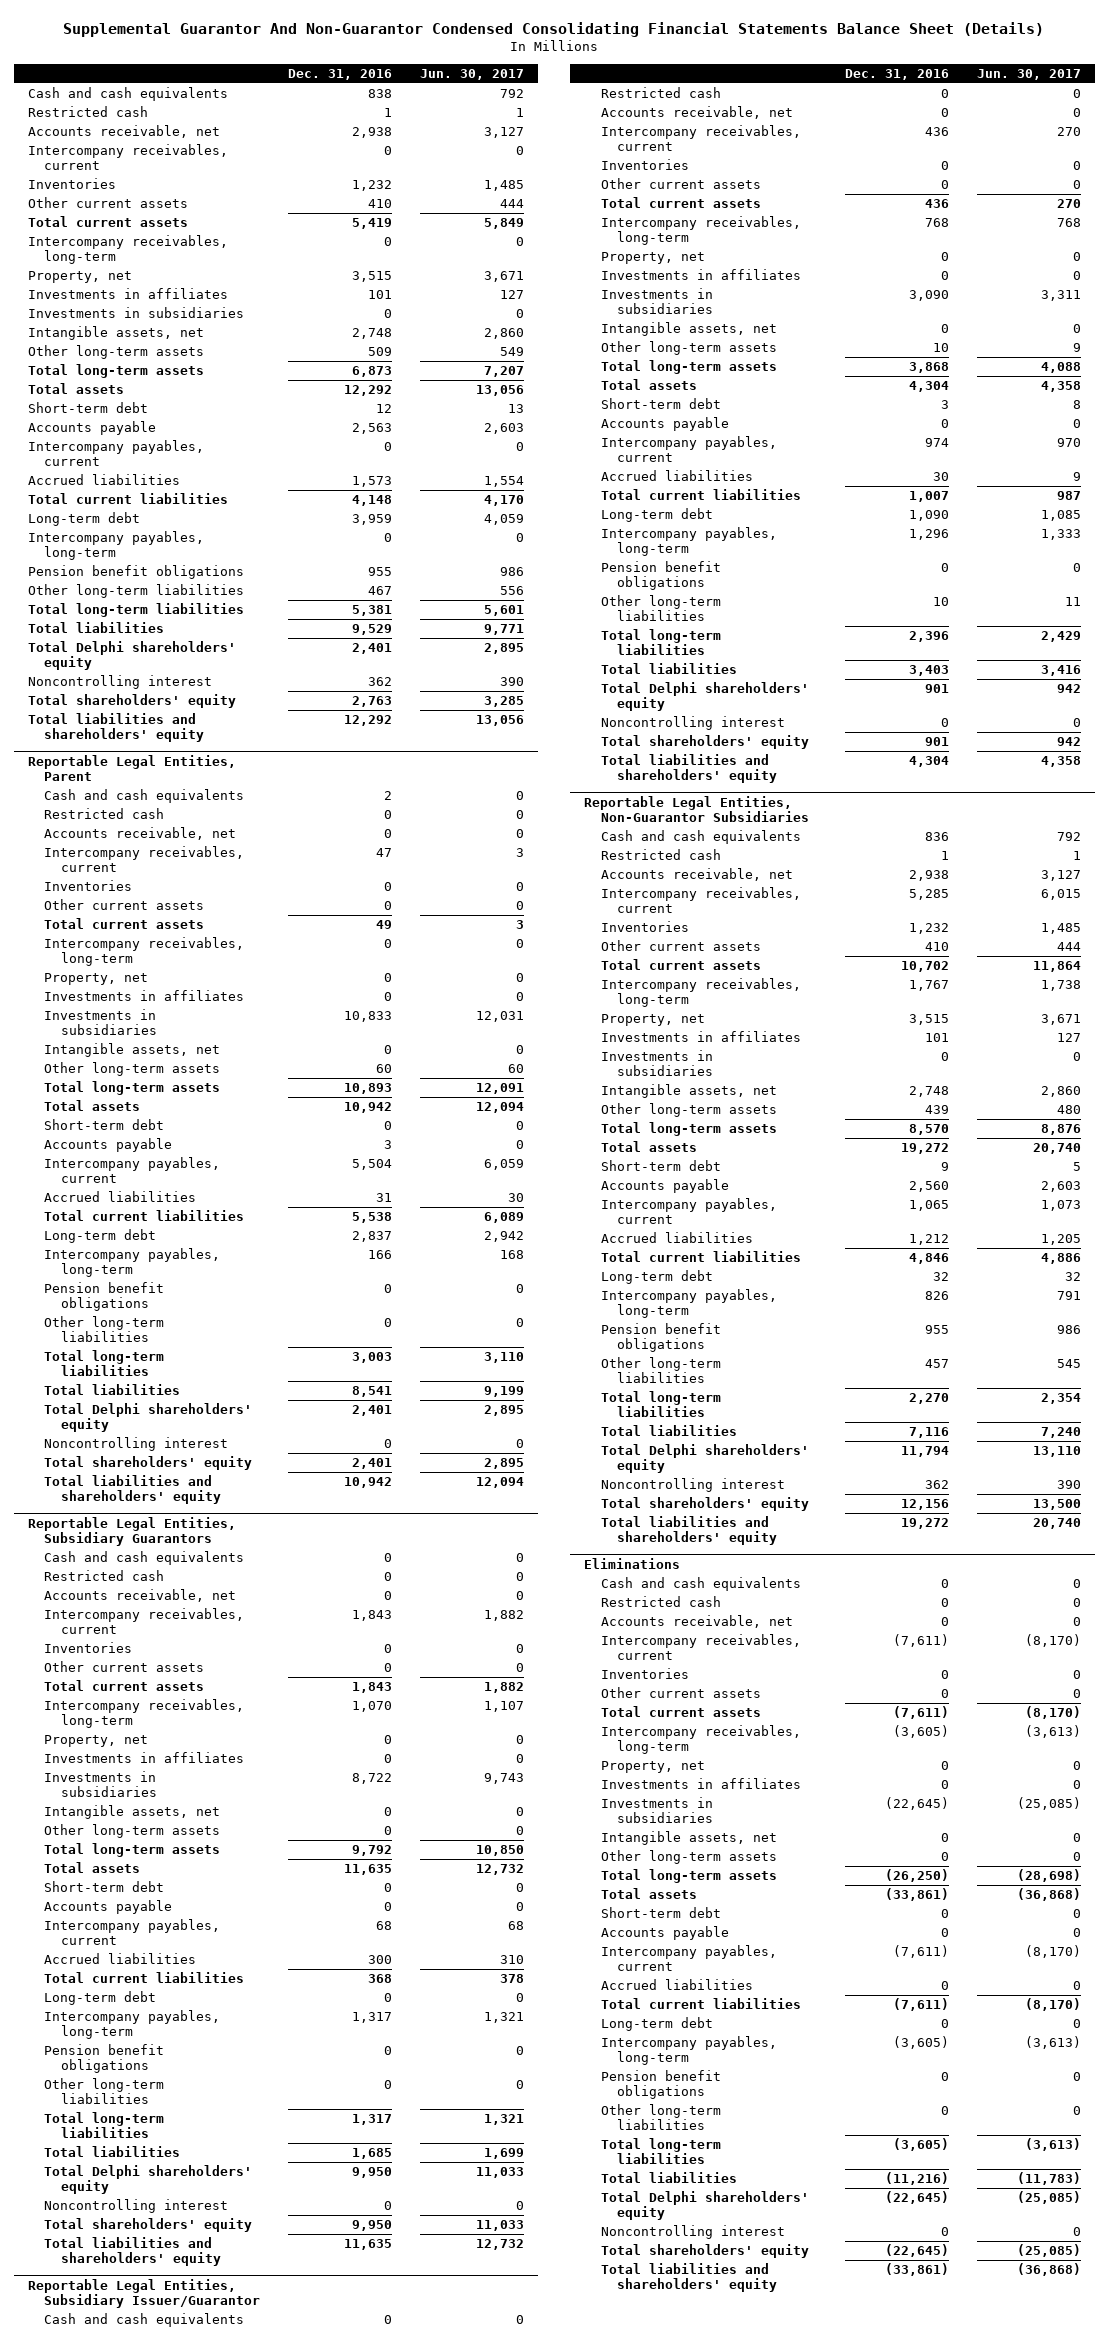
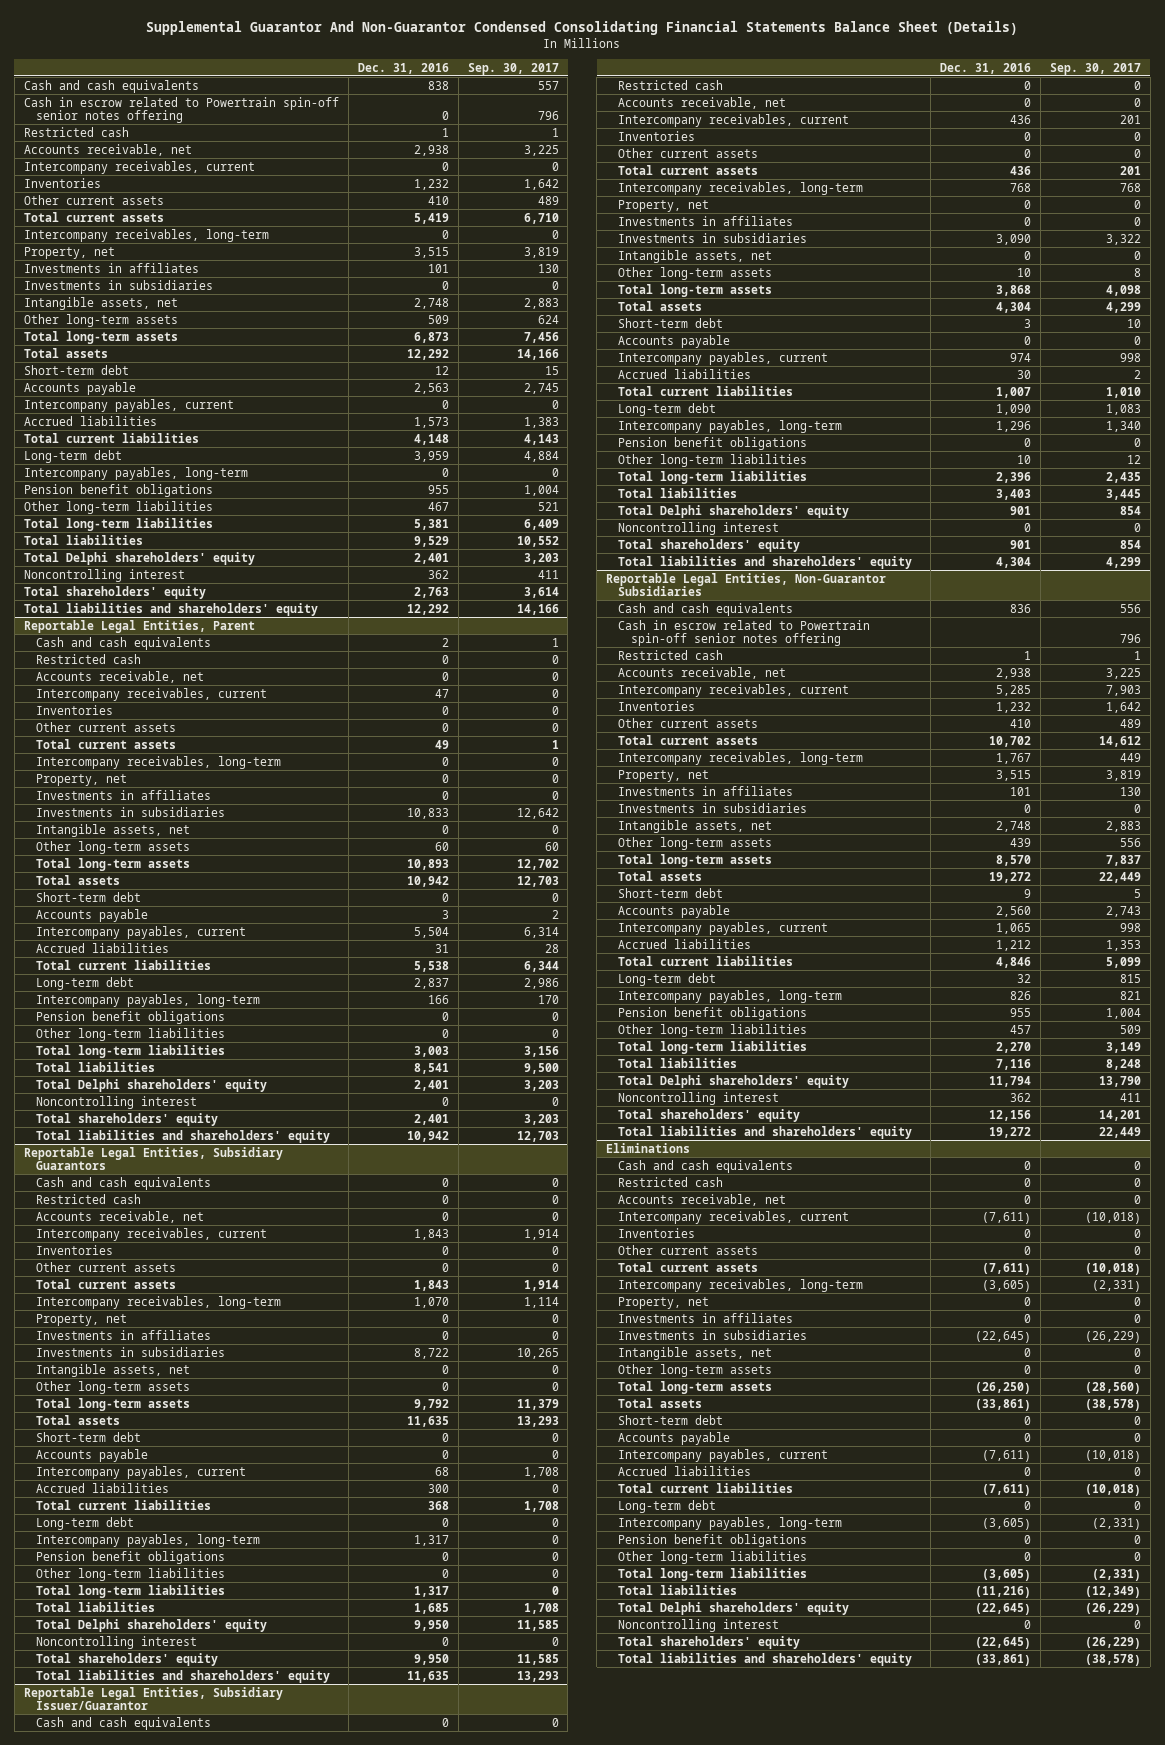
- | Dec. 31, 2016 | Jun. 30, 2017
+ | Dec. 31, 2016 | Sep. 30, 2017
+ Cash in escrow related to Powertrain spin-off senior notes offering | 0 | 796
@ Reportable Legal Entities, Non-Guarantor Subsidiaries
+ Cash in escrow related to Powertrain spin-off senior notes offering | | 796

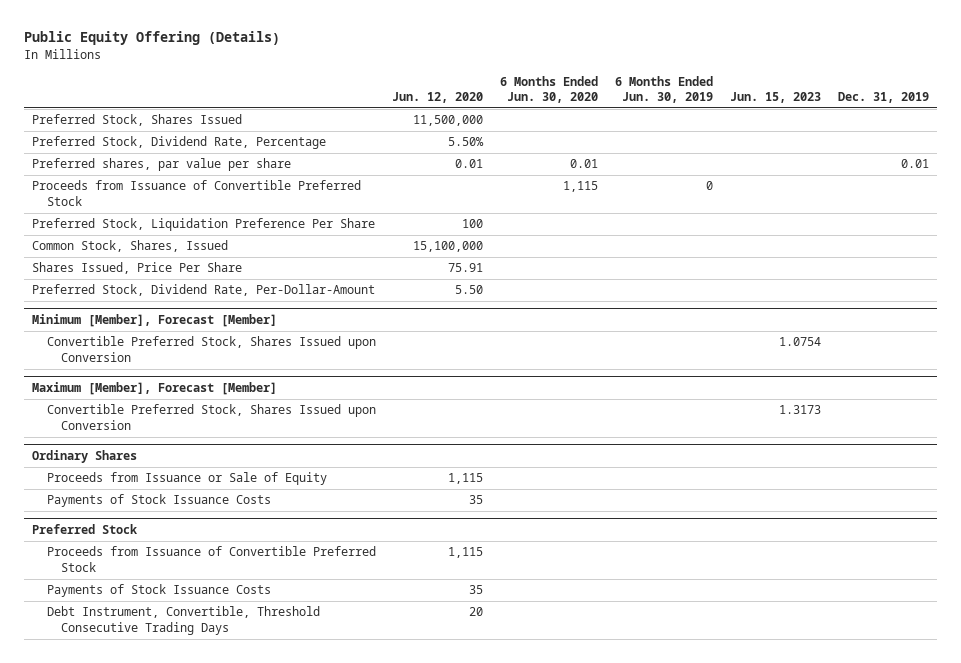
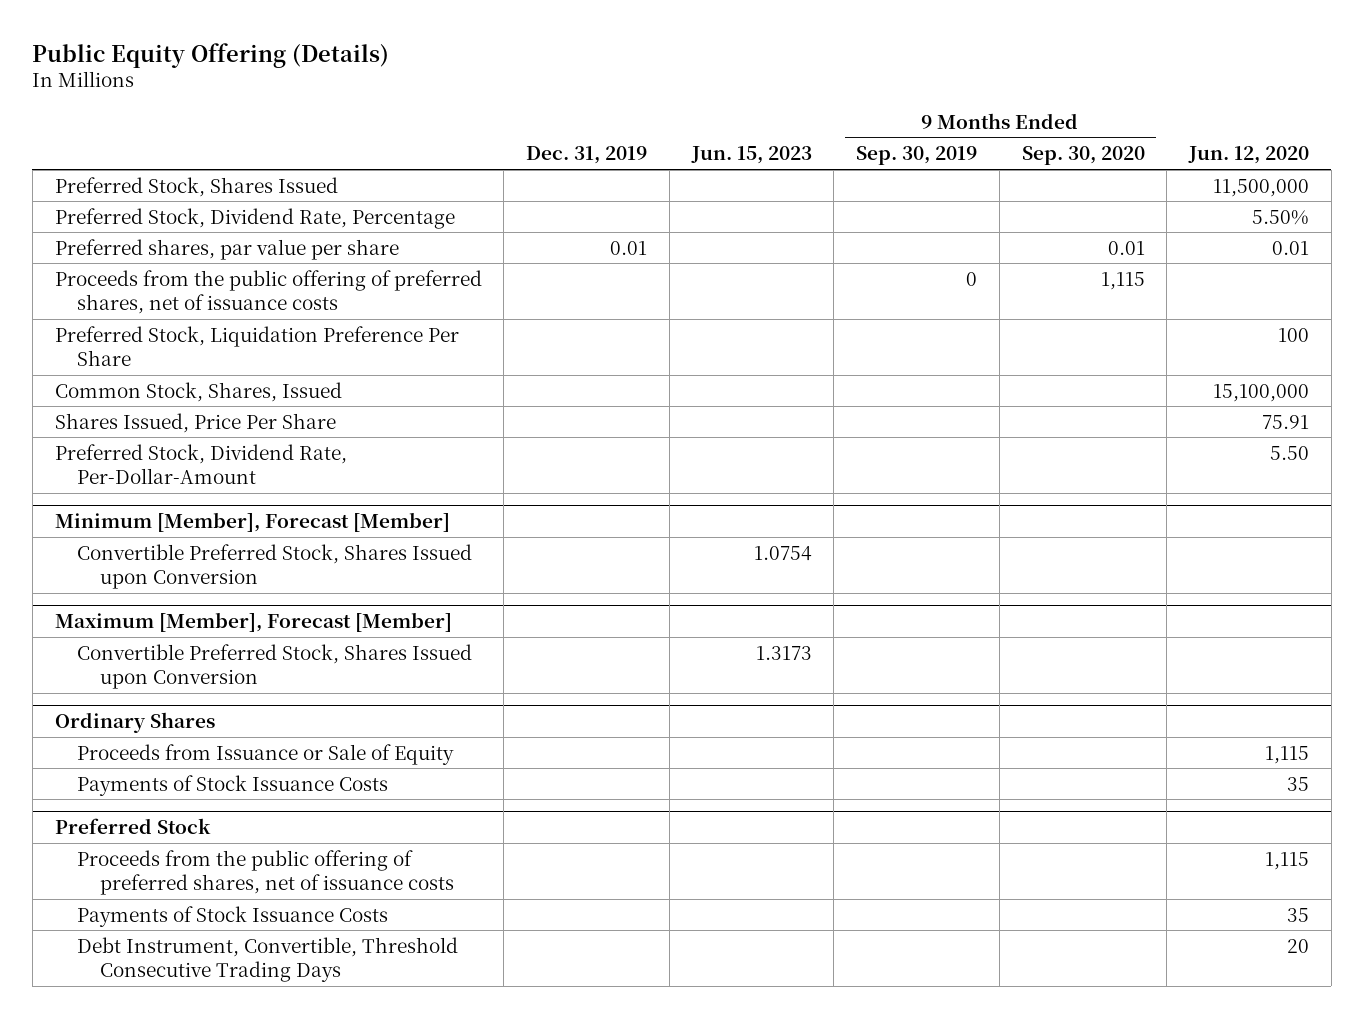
- | Jun. 12, 2020 | 6 Months Ended Jun. 30, 2020 | 6 Months Ended Jun. 30, 2019 | Jun. 15, 2023 | Dec. 31, 2019
+ | Dec. 31, 2019 | Jun. 15, 2023 | 9 Months Ended Sep. 30, 2019 | 9 Months Ended Sep. 30, 2020 | Jun. 12, 2020
- Proceeds from Issuance of Convertible Preferred Stock | | 1,115 | 0 | |
+ Proceeds from the public offering of preferred shares, net of issuance costs | | | 0 | 1,115 |
@ Preferred Stock
- Proceeds from Issuance of Convertible Preferred Stock | 1,115 | | | |
+ Proceeds from the public offering of preferred shares, net of issuance costs | | | | | 1,115

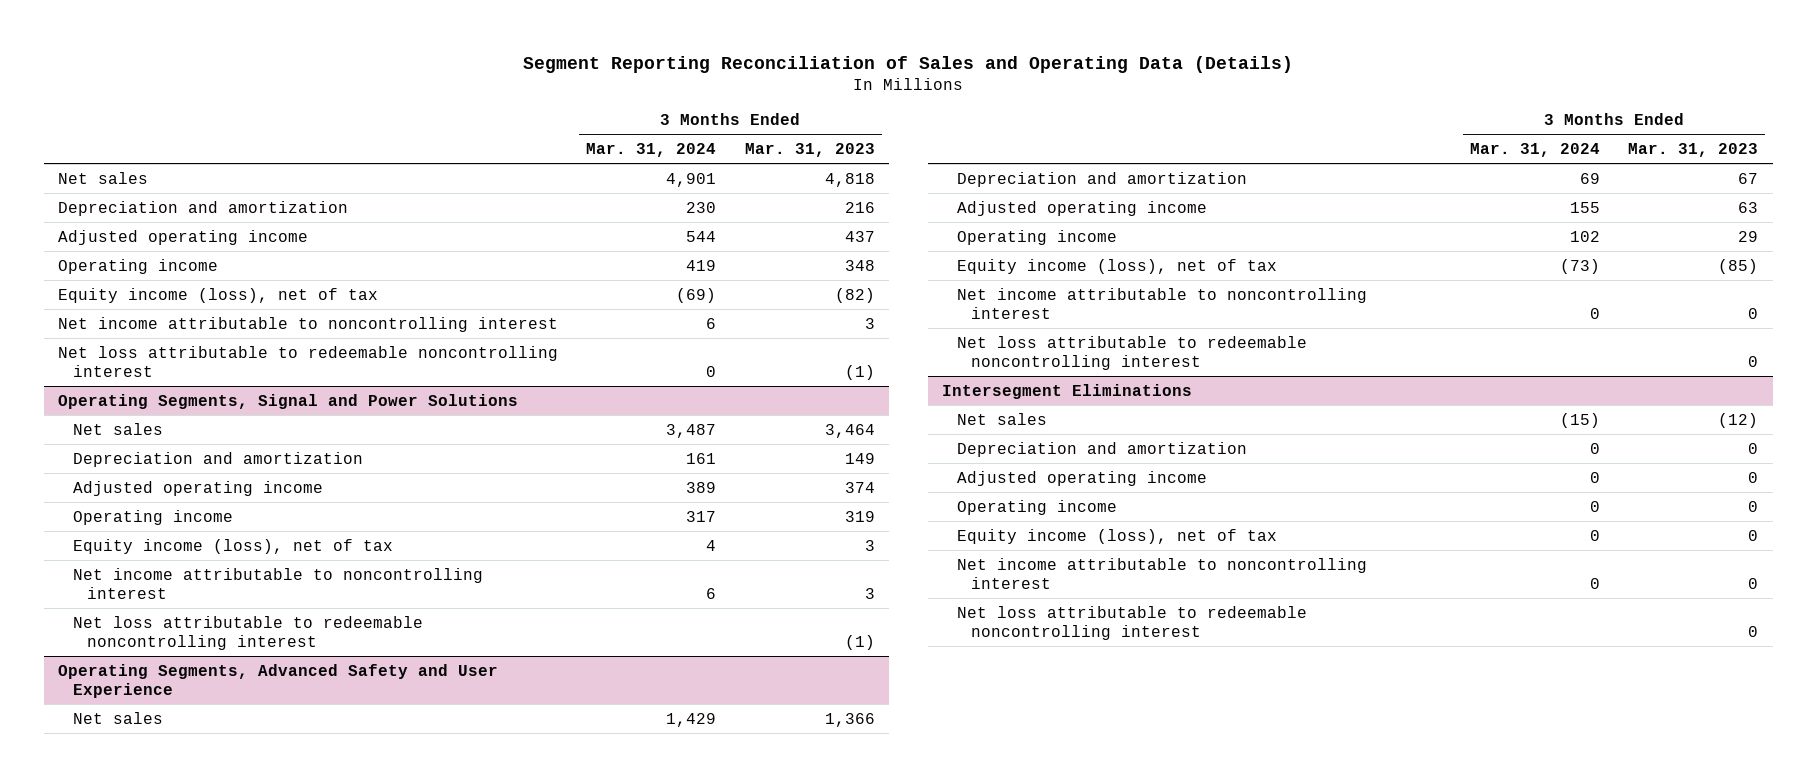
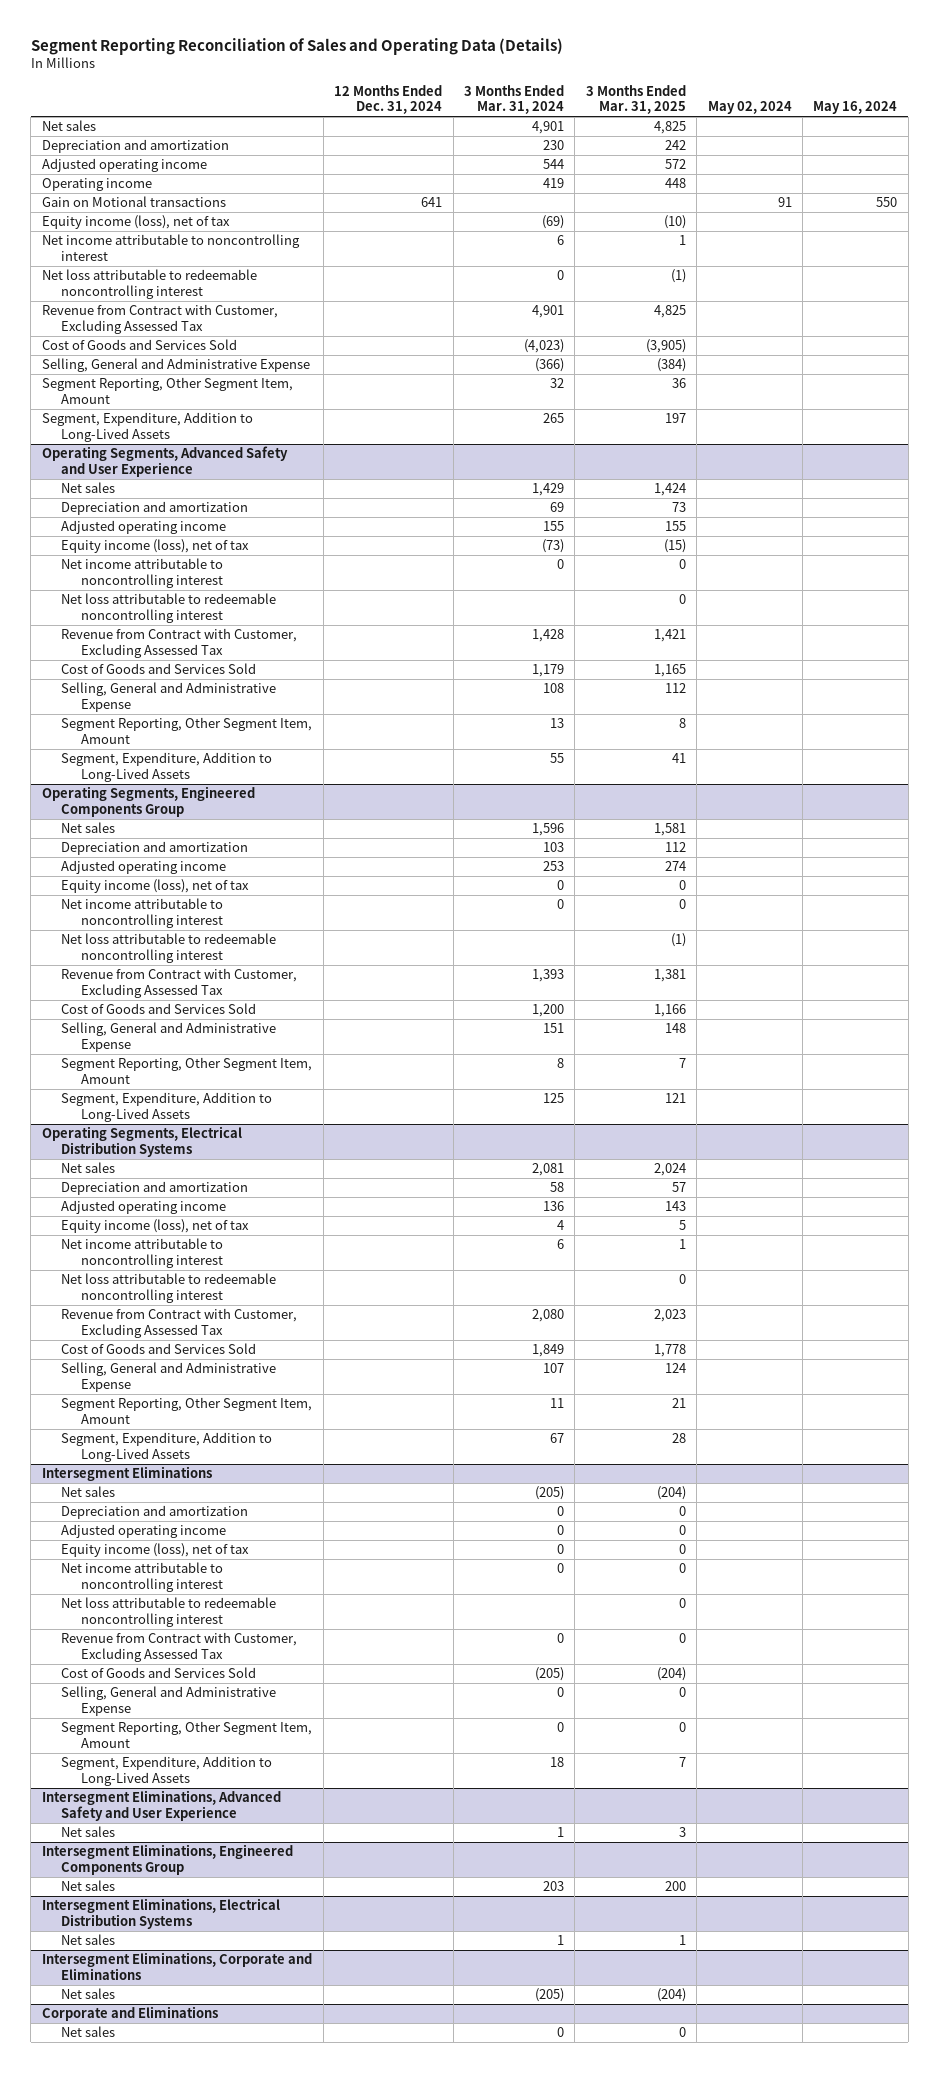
- | 3 Months Ended Mar. 31, 2024 | 3 Months Ended Mar. 31, 2023
+ | 12 Months Ended Dec. 31, 2024 | 3 Months Ended Mar. 31, 2024 | 3 Months Ended Mar. 31, 2025 | May 02, 2024 | May 16, 2024
+ Gain on Motional transactions | 641 | | | 91 | 550
- Operating Segments, Signal and Power Solutions
- Net sales | 3,487 | 3,464
- Depreciation and amortization | 161 | 149
- Adjusted operating income | 389 | 374
- Operating income | 317 | 319
- Equity income (loss), net of tax | 4 | 3
- Net income attributable to noncontrolling interest | 6 | 3
- Net loss attributable to redeemable noncontrolling interest | | (1)
+ Revenue from Contract with Customer, Excluding Assessed Tax | | 4,901 | 4,825 | |
+ Cost of Goods and Services Sold | | (4,023) | (3,905) | |
+ Selling, General and Administrative Expense | | (366) | (384) | |
+ Segment Reporting, Other Segment Item, Amount | | 32 | 36 | |
+ Segment, Expenditure, Addition to Long-Lived Assets | | 265 | 197 | |
@ Operating Segments, Advanced Safety and User Experience
- Operating income | 102 | 29
+ Revenue from Contract with Customer, Excluding Assessed Tax | | 1,428 | 1,421 | |
+ Cost of Goods and Services Sold | | 1,179 | 1,165 | |
+ Selling, General and Administrative Expense | | 108 | 112 | |
+ Segment Reporting, Other Segment Item, Amount | | 13 | 8 | |
+ Segment, Expenditure, Addition to Long-Lived Assets | | 55 | 41 | |
+ Operating Segments, Engineered Components Group
+ Net sales | | 1,596 | 1,581 | |
+ Depreciation and amortization | | 103 | 112 | |
+ Adjusted operating income | | 253 | 274 | |
+ Equity income (loss), net of tax | | 0 | 0 | |
+ Net income attributable to noncontrolling interest | | 0 | 0 | |
+ Net loss attributable to redeemable noncontrolling interest | | | (1) | |
+ Revenue from Contract with Customer, Excluding Assessed Tax | | 1,393 | 1,381 | |
+ Cost of Goods and Services Sold | | 1,200 | 1,166 | |
+ Selling, General and Administrative Expense | | 151 | 148 | |
+ Segment Reporting, Other Segment Item, Amount | | 8 | 7 | |
+ Segment, Expenditure, Addition to Long-Lived Assets | | 125 | 121 | |
+ Operating Segments, Electrical Distribution Systems
+ Net sales | | 2,081 | 2,024 | |
+ Depreciation and amortization | | 58 | 57 | |
+ Adjusted operating income | | 136 | 143 | |
+ Equity income (loss), net of tax | | 4 | 5 | |
+ Net income attributable to noncontrolling interest | | 6 | 1 | |
+ Net loss attributable to redeemable noncontrolling interest | | | 0 | |
+ Revenue from Contract with Customer, Excluding Assessed Tax | | 2,080 | 2,023 | |
+ Cost of Goods and Services Sold | | 1,849 | 1,778 | |
+ Selling, General and Administrative Expense | | 107 | 124 | |
+ Segment Reporting, Other Segment Item, Amount | | 11 | 21 | |
+ Segment, Expenditure, Addition to Long-Lived Assets | | 67 | 28 | |
@ Intersegment Eliminations
- Net sales | (15) | (12)
+ Net sales | | (205) | (204) | |
- Operating income | 0 | 0
+ Revenue from Contract with Customer, Excluding Assessed Tax | | 0 | 0 | |
+ Cost of Goods and Services Sold | | (205) | (204) | |
+ Selling, General and Administrative Expense | | 0 | 0 | |
+ Segment Reporting, Other Segment Item, Amount | | 0 | 0 | |
+ Segment, Expenditure, Addition to Long-Lived Assets | | 18 | 7 | |
+ Intersegment Eliminations, Advanced Safety and User Experience
+ Net sales | | 1 | 3 | |
+ Intersegment Eliminations, Engineered Components Group
+ Net sales | | 203 | 200 | |
+ Intersegment Eliminations, Electrical Distribution Systems
+ Net sales | | 1 | 1 | |
+ Intersegment Eliminations, Corporate and Eliminations
+ Net sales | | (205) | (204) | |
+ Corporate and Eliminations
+ Net sales | | 0 | 0 | |

